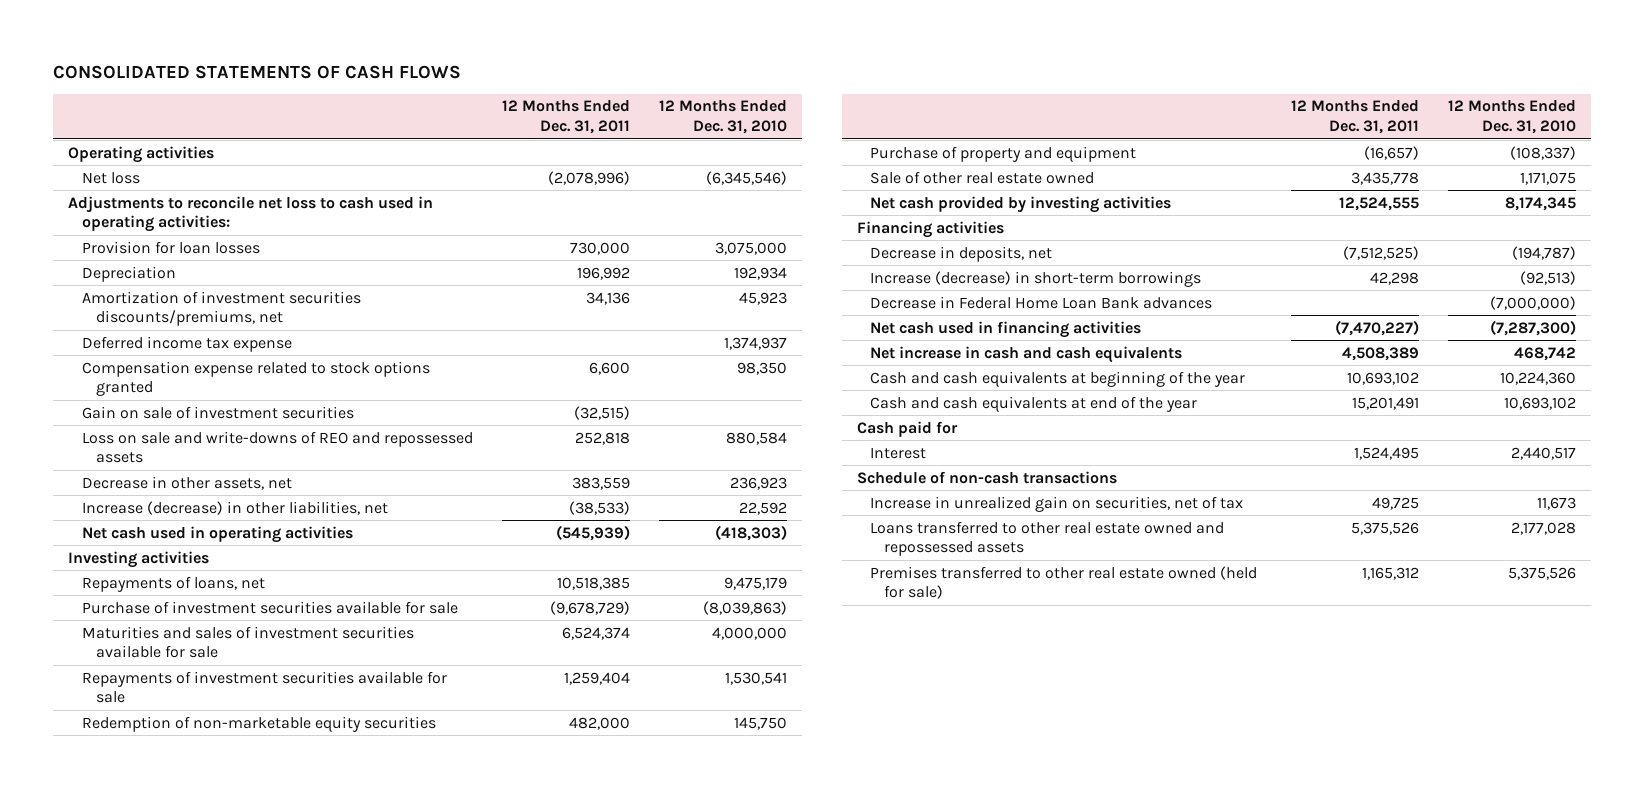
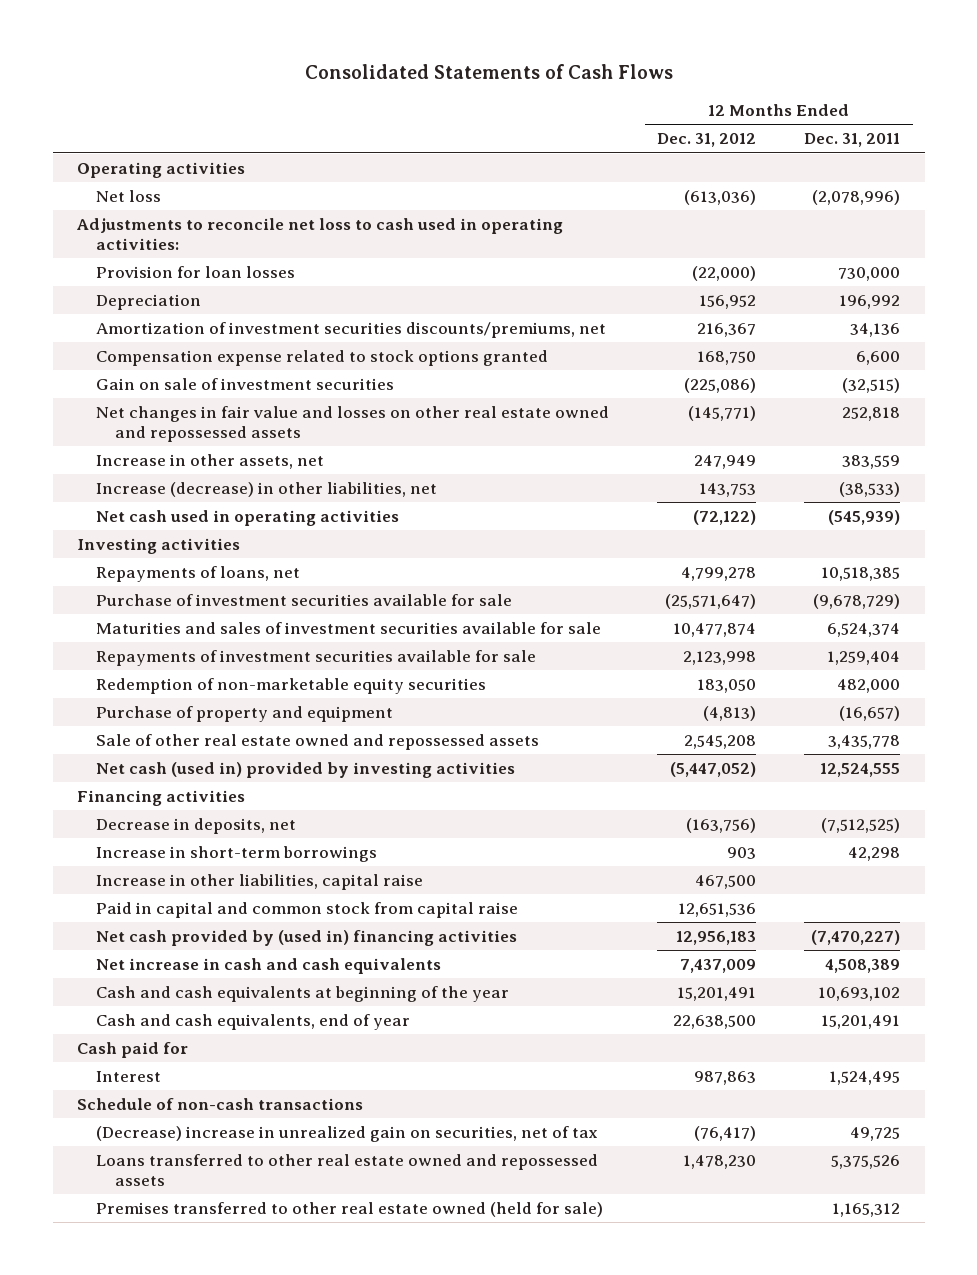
- CONSOLIDATED STATEMENTS OF CASH FLOWS
+ Consolidated Statements of Cash Flows
- | 12 Months Ended Dec. 31, 2011 | 12 Months Ended Dec. 31, 2010
+ | 12 Months Ended Dec. 31, 2012 | 12 Months Ended Dec. 31, 2011
- Deferred income tax expense | | 1,374,937
- Loss on sale and write-downs of REO and repossessed assets | 252,818 | 880,584
- Decrease in other assets, net | 383,559 | 236,923
+ Net changes in fair value and losses on other real estate owned and repossessed assets | (145,771) | 252,818
+ Increase in other assets, net | 247,949 | 383,559
- Sale of other real estate owned | 3,435,778 | 1,171,075
- Net cash provided by investing activities | 12,524,555 | 8,174,345
+ Sale of other real estate owned and repossessed assets | 2,545,208 | 3,435,778
+ Net cash (used in) provided by investing activities | (5,447,052) | 12,524,555
- Increase (decrease) in short-term borrowings | 42,298 | (92,513)
- Decrease in Federal Home Loan Bank advances | | (7,000,000)
- Net cash used in financing activities | (7,470,227) | (7,287,300)
+ Increase in short-term borrowings | 903 | 42,298
+ Increase in other liabilities, capital raise | 467,500 |
+ Paid in capital and common stock from capital raise | 12,651,536 |
+ Net cash provided by (used in) financing activities | 12,956,183 | (7,470,227)
- Cash and cash equivalents at end of the year | 15,201,491 | 10,693,102
+ Cash and cash equivalents, end of year | 22,638,500 | 15,201,491
- Increase in unrealized gain on securities, net of tax | 49,725 | 11,673
+ (Decrease) increase in unrealized gain on securities, net of tax | (76,417) | 49,725

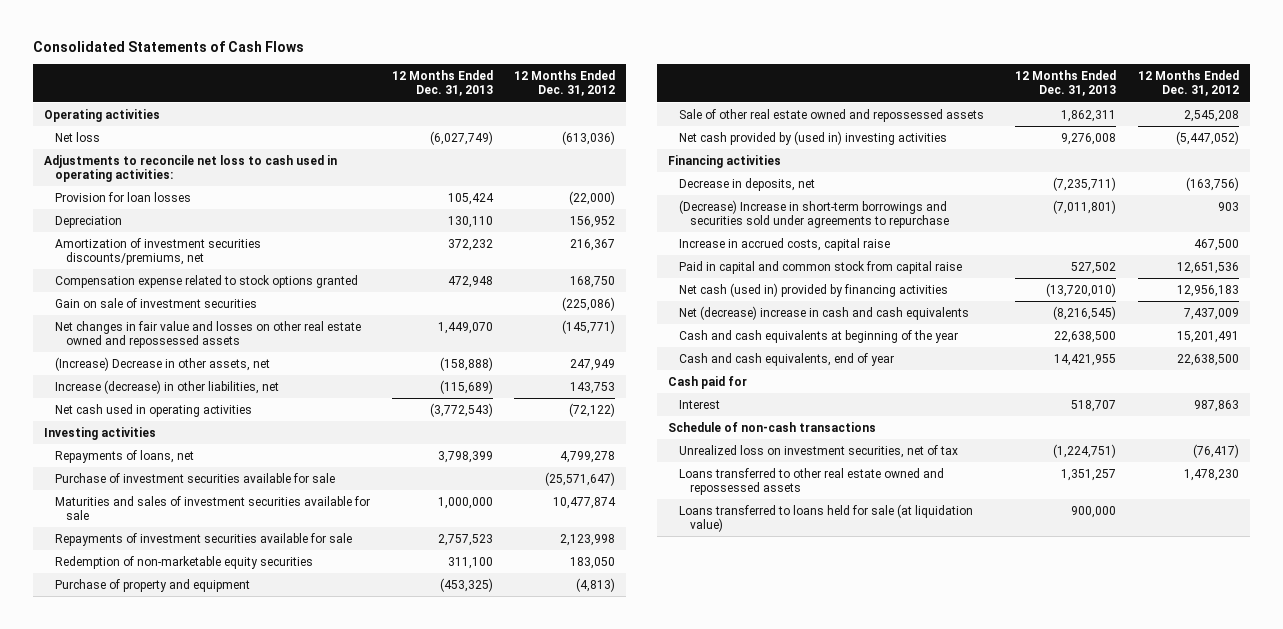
- | 12 Months Ended Dec. 31, 2012 | 12 Months Ended Dec. 31, 2011
+ | 12 Months Ended Dec. 31, 2013 | 12 Months Ended Dec. 31, 2012
- Increase in other assets, net | 247,949 | 383,559
+ (Increase) Decrease in other assets, net | (158,888) | 247,949
- Net cash (used in) provided by investing activities | (5,447,052) | 12,524,555
+ Net cash provided by (used in) investing activities | 9,276,008 | (5,447,052)
- Increase in short-term borrowings | 903 | 42,298
- Increase in other liabilities, capital raise | 467,500 |
+ (Decrease) Increase in short-term borrowings and securities sold under agreements to repurchase | (7,011,801) | 903
+ Increase in accrued costs, capital raise | | 467,500
- Net cash provided by (used in) financing activities | 12,956,183 | (7,470,227)
- Net increase in cash and cash equivalents | 7,437,009 | 4,508,389
+ Net cash (used in) provided by financing activities | (13,720,010) | 12,956,183
+ Net (decrease) increase in cash and cash equivalents | (8,216,545) | 7,437,009
- (Decrease) increase in unrealized gain on securities, net of tax | (76,417) | 49,725
+ Unrealized loss on investment securities, net of tax | (1,224,751) | (76,417)
- Premises transferred to other real estate owned (held for sale) | | 1,165,312
+ Loans transferred to loans held for sale (at liquidation value) | 900,000 |

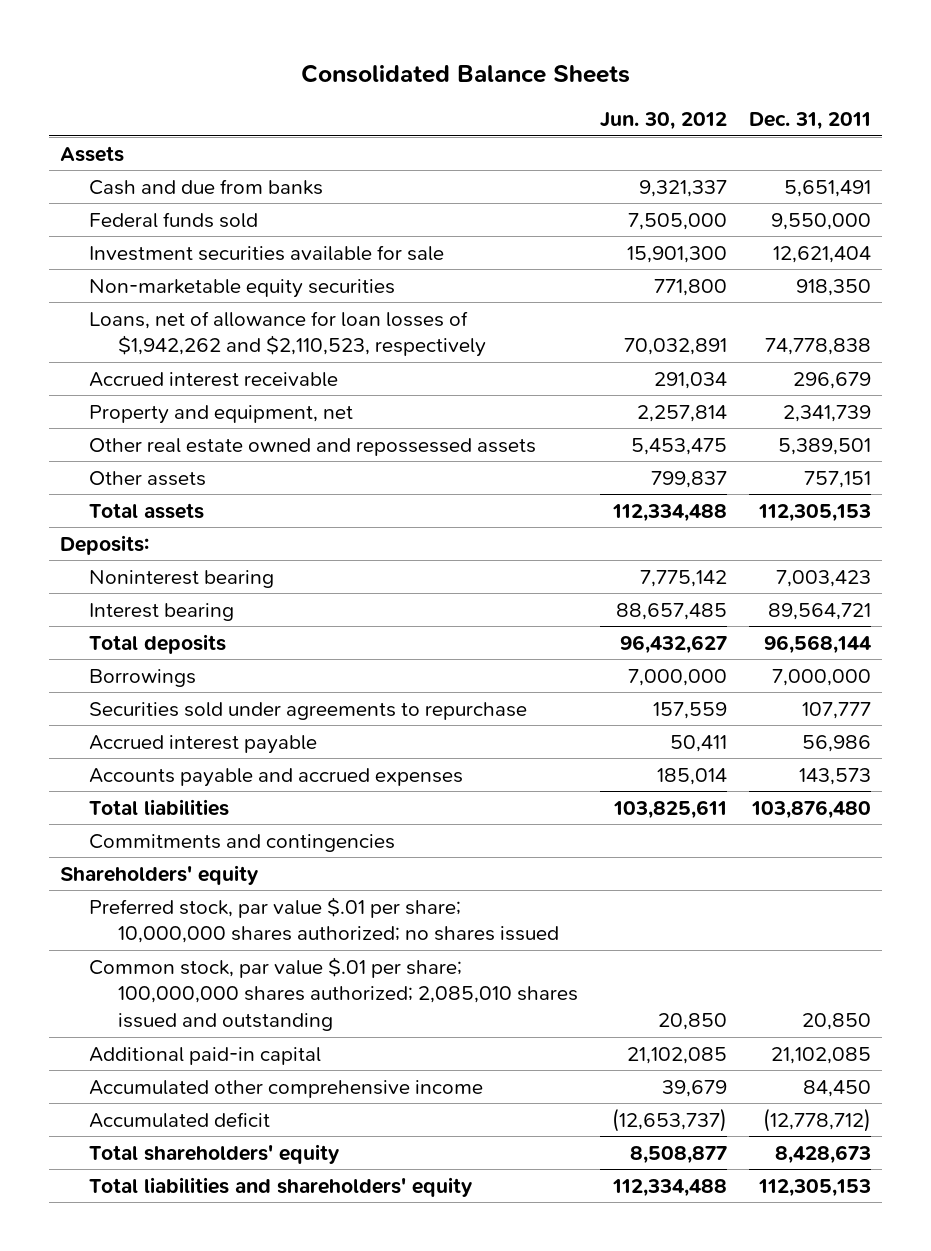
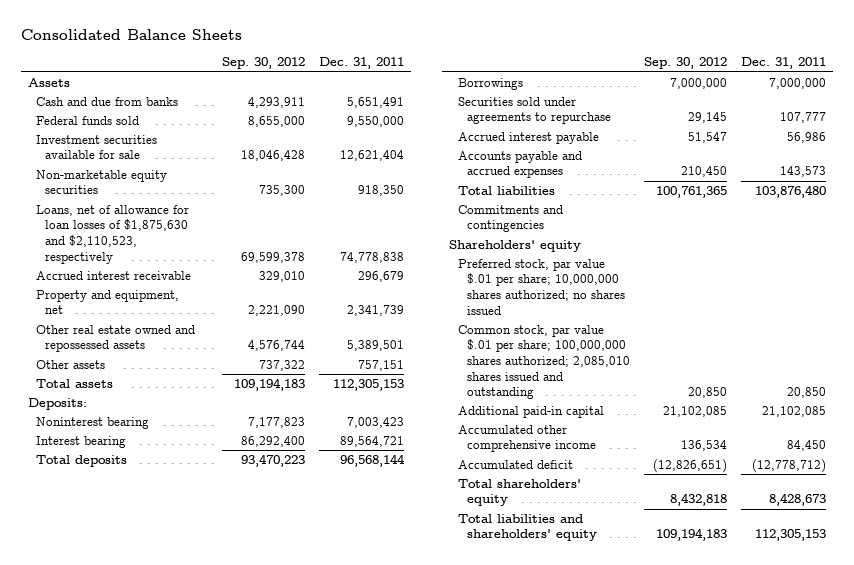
- | Jun. 30, 2012 | Dec. 31, 2011
+ | Sep. 30, 2012 | Dec. 31, 2011
- Loans, net of allowance for loan losses of $1,942,262 and $2,110,523, respectively | 70,032,891 | 74,778,838
+ Loans, net of allowance for loan losses of $1,875,630 and $2,110,523, respectively | 69,599,378 | 74,778,838

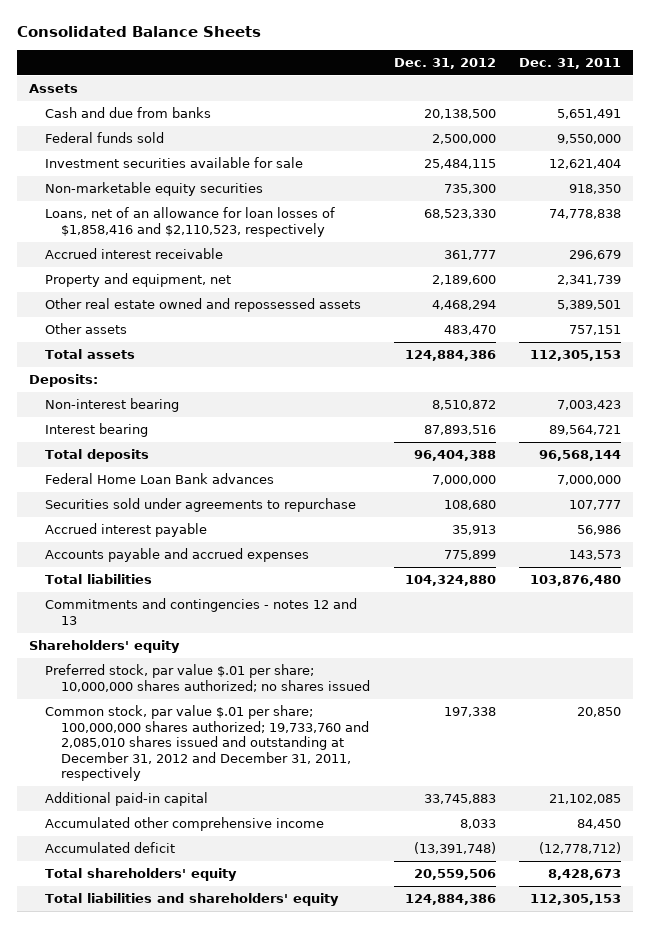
- | Sep. 30, 2012 | Dec. 31, 2011
+ | Dec. 31, 2012 | Dec. 31, 2011
- Loans, net of allowance for loan losses of $1,875,630 and $2,110,523, respectively | 69,599,378 | 74,778,838
+ Loans, net of an allowance for loan losses of $1,858,416 and $2,110,523, respectively | 68,523,330 | 74,778,838
- Noninterest bearing | 7,177,823 | 7,003,423
+ Non-interest bearing | 8,510,872 | 7,003,423
- Borrowings | 7,000,000 | 7,000,000
+ Federal Home Loan Bank advances | 7,000,000 | 7,000,000
- Commitments and contingencies
+ Commitments and contingencies - notes 12 and 13
- Common stock, par value $.01 per share; 100,000,000 shares authorized; 2,085,010 shares issued and outstanding | 20,850 | 20,850
+ Common stock, par value $.01 per share; 100,000,000 shares authorized; 19,733,760 and 2,085,010 shares issued and outstanding at December 31, 2012 and December 31, 2011, respectively | 197,338 | 20,850

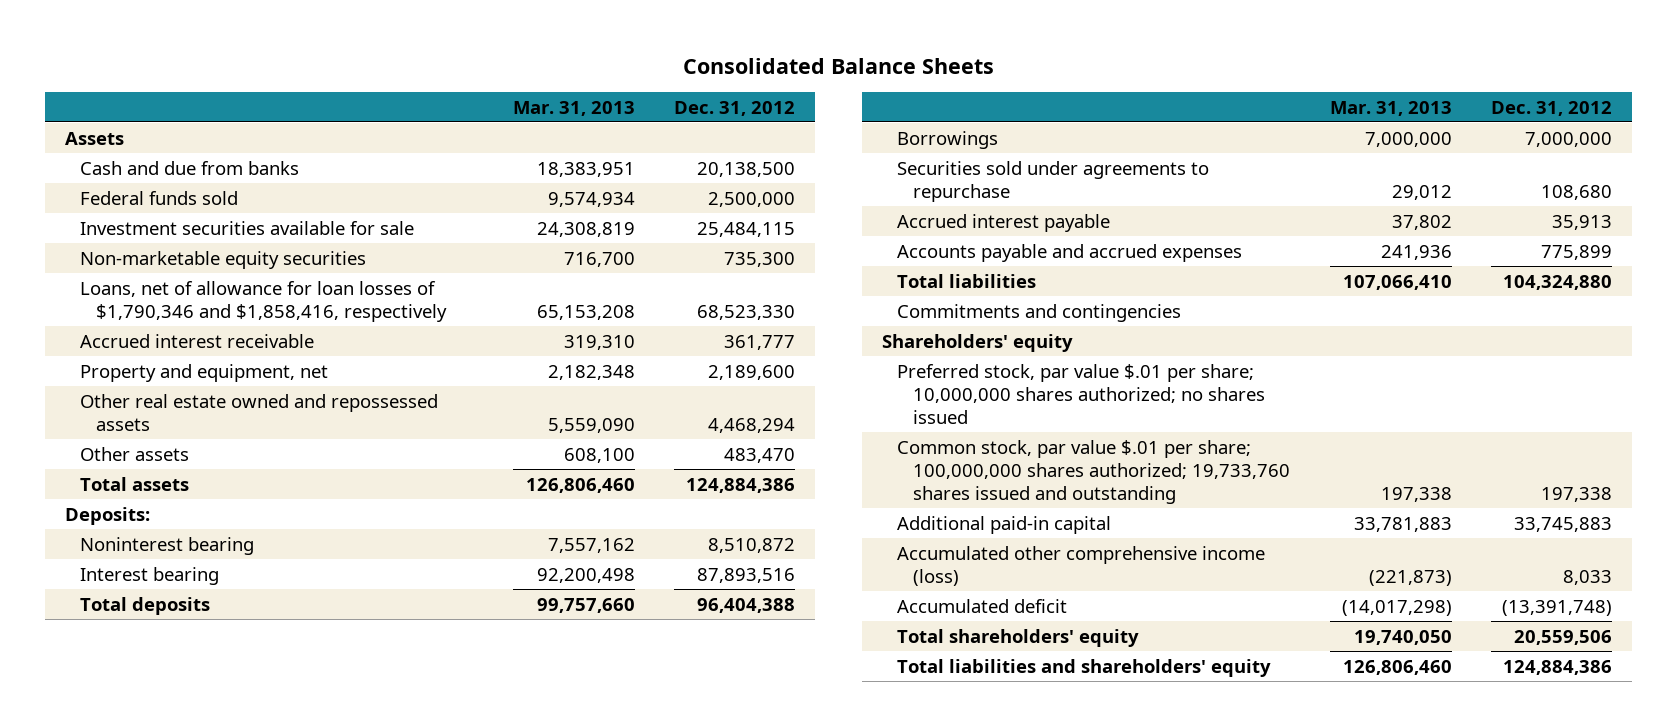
- | Dec. 31, 2012 | Dec. 31, 2011
+ | Mar. 31, 2013 | Dec. 31, 2012
- Loans, net of an allowance for loan losses of $1,858,416 and $2,110,523, respectively | 68,523,330 | 74,778,838
+ Loans, net of allowance for loan losses of $1,790,346 and $1,858,416, respectively | 65,153,208 | 68,523,330
- Non-interest bearing | 8,510,872 | 7,003,423
+ Noninterest bearing | 7,557,162 | 8,510,872
- Federal Home Loan Bank advances | 7,000,000 | 7,000,000
+ Borrowings | 7,000,000 | 7,000,000
- Commitments and contingencies - notes 12 and 13
+ Commitments and contingencies
- Common stock, par value $.01 per share; 100,000,000 shares authorized; 19,733,760 and 2,085,010 shares issued and outstanding at December 31, 2012 and December 31, 2011, respectively | 197,338 | 20,850
+ Common stock, par value $.01 per share; 100,000,000 shares authorized; 19,733,760 shares issued and outstanding | 197,338 | 197,338
- Accumulated other comprehensive income | 8,033 | 84,450
+ Accumulated other comprehensive income (loss) | (221,873) | 8,033

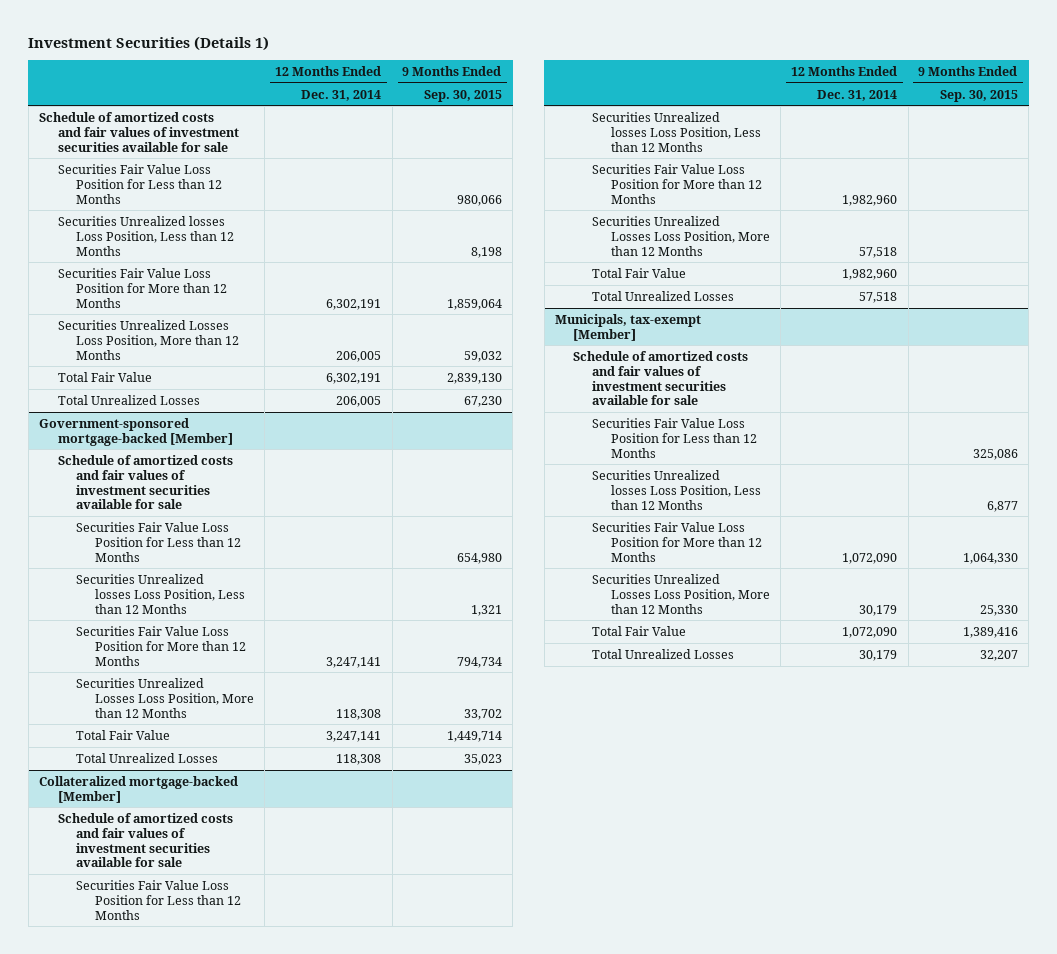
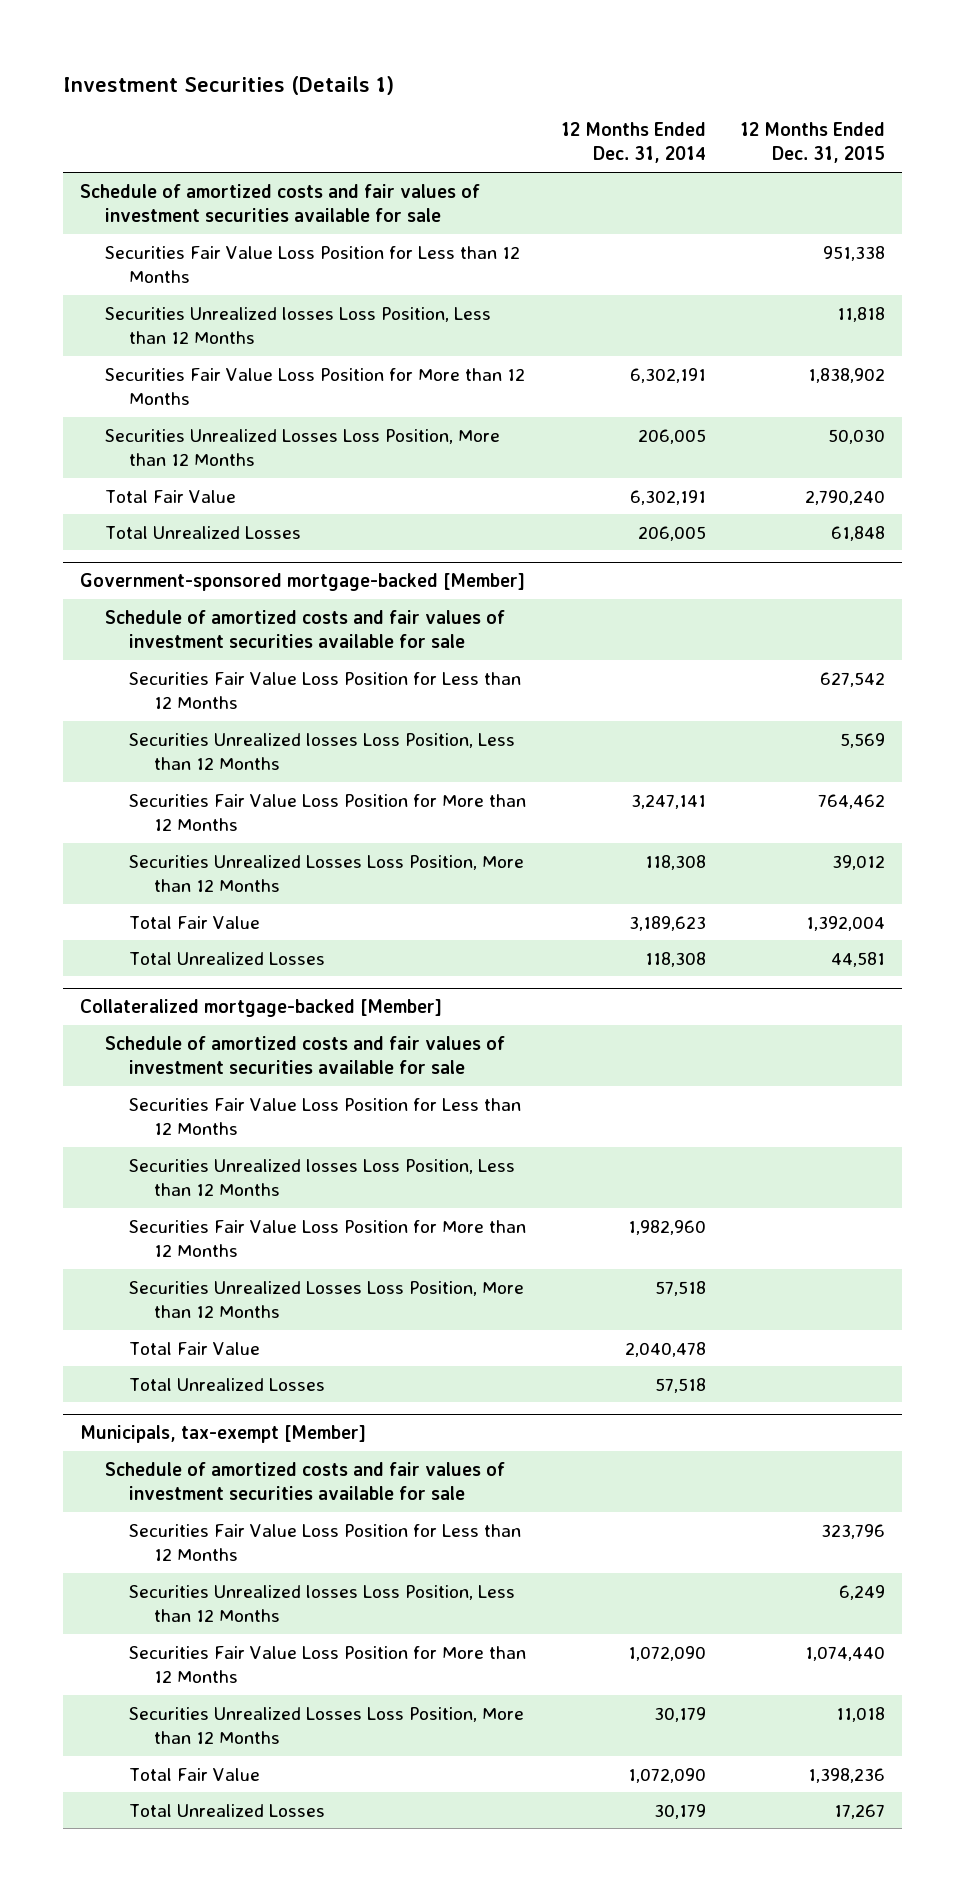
- | 12 Months Ended Dec. 31, 2014 | 9 Months Ended Sep. 30, 2015
+ | 12 Months Ended Dec. 31, 2014 | 12 Months Ended Dec. 31, 2015
@ Government-sponsored mortgage-backed [Member]
- Total Fair Value | 3,247,141 | 1,449,714
+ Total Fair Value | 3,189,623 | 1,392,004
@ Collateralized mortgage-backed [Member]
- Total Fair Value | 1,982,960 |
+ Total Fair Value | 2,040,478 |

